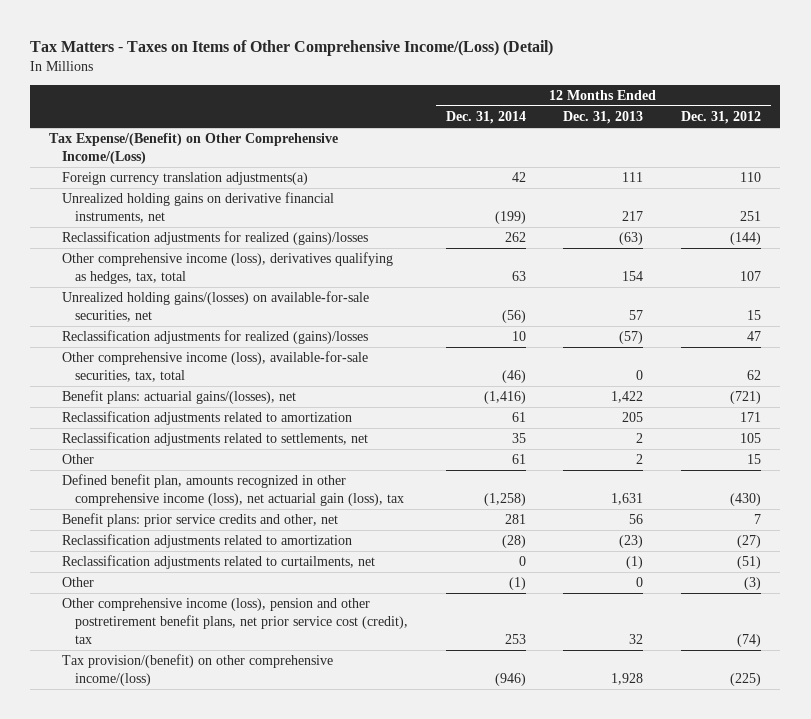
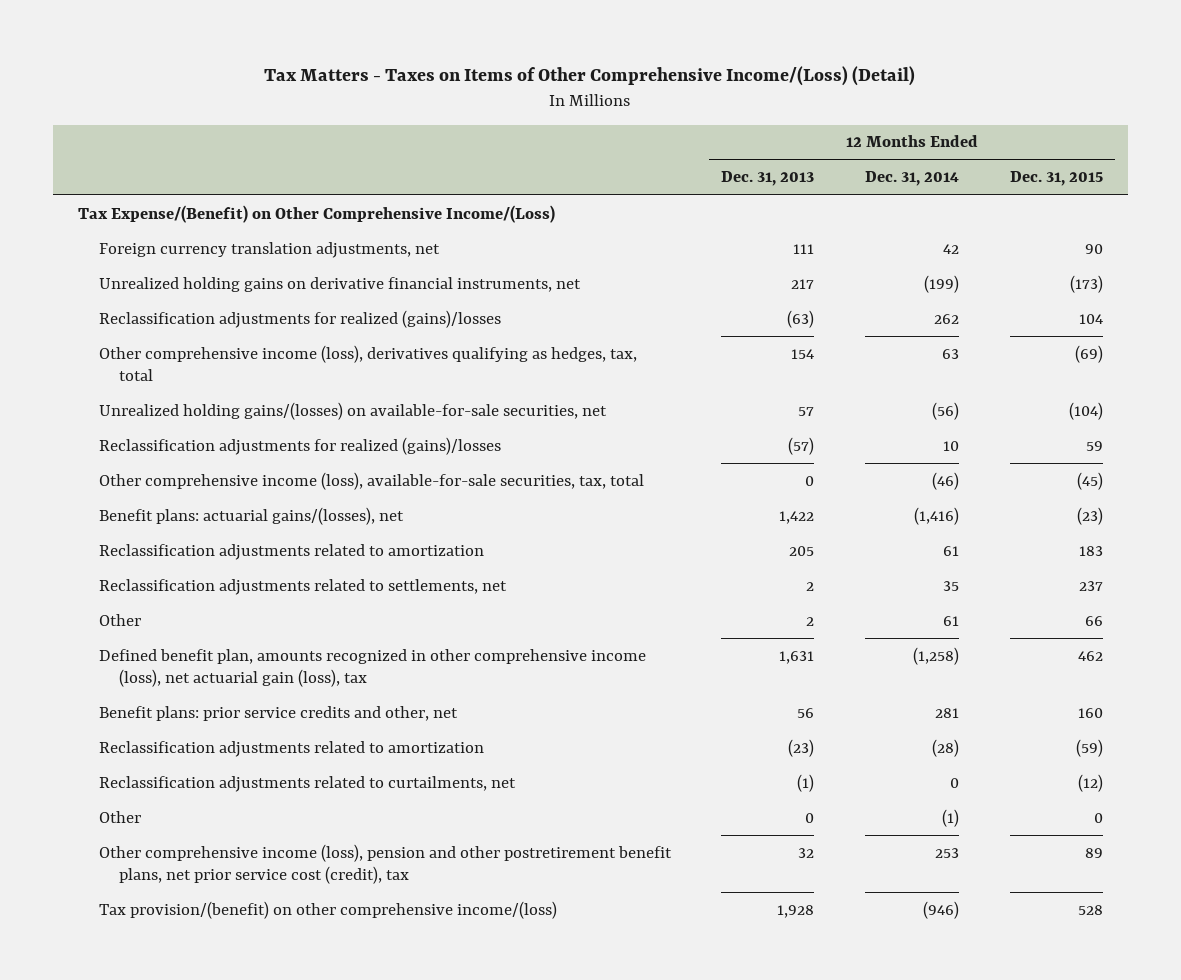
- | 12 Months Ended Dec. 31, 2014 | 12 Months Ended Dec. 31, 2013 | 12 Months Ended Dec. 31, 2012
+ | 12 Months Ended Dec. 31, 2013 | 12 Months Ended Dec. 31, 2014 | 12 Months Ended Dec. 31, 2015
- Foreign currency translation adjustments(a) | 42 | 111 | 110
+ Foreign currency translation adjustments, net | 111 | 42 | 90

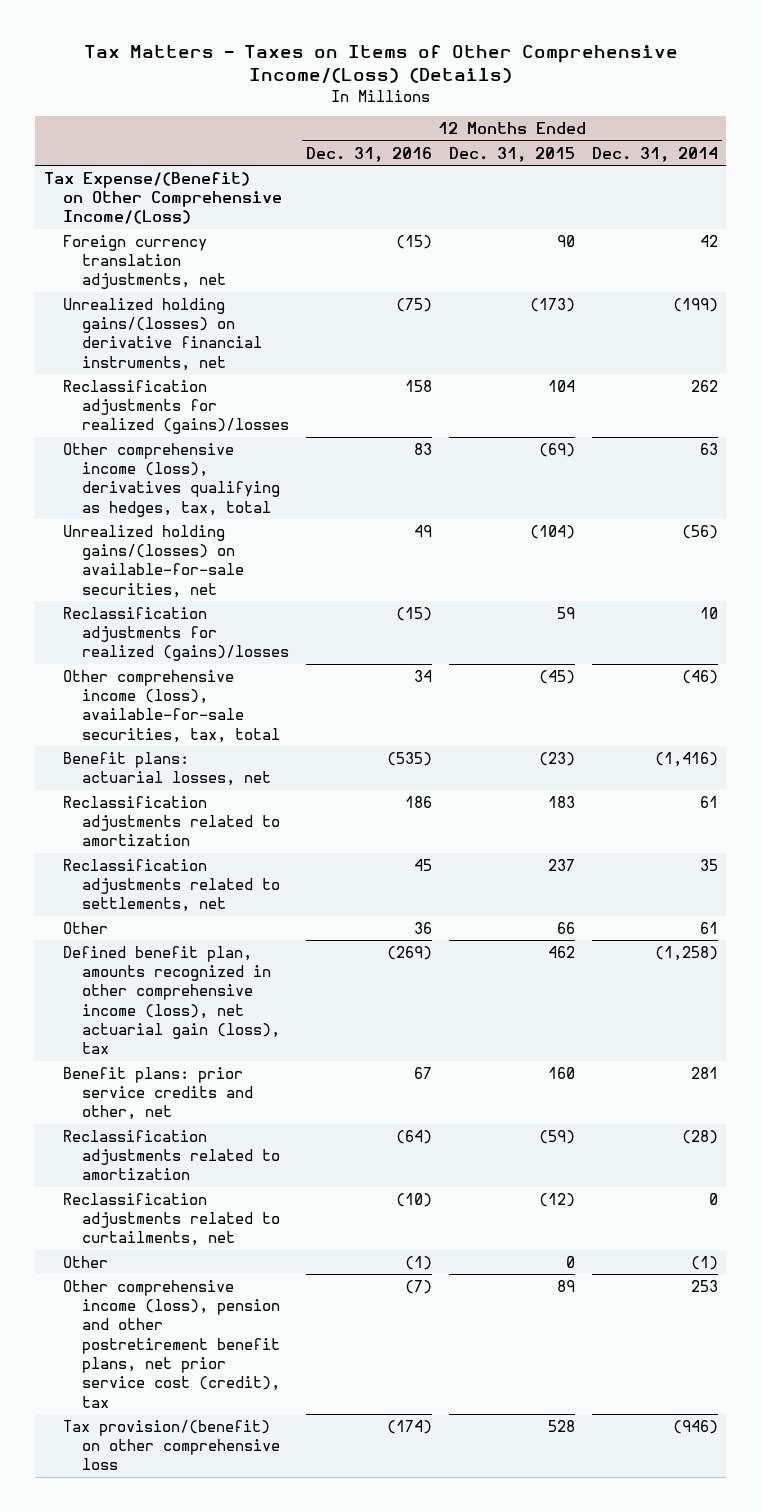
- Tax Matters - Taxes on Items of Other Comprehensive Income/(Loss) (Detail)
+ Tax Matters - Taxes on Items of Other Comprehensive Income/(Loss) (Details)
- | 12 Months Ended Dec. 31, 2013 | 12 Months Ended Dec. 31, 2014 | 12 Months Ended Dec. 31, 2015
+ | 12 Months Ended Dec. 31, 2016 | 12 Months Ended Dec. 31, 2015 | 12 Months Ended Dec. 31, 2014
- Unrealized holding gains on derivative financial instruments, net | 217 | (199) | (173)
+ Unrealized holding gains/(losses) on derivative financial instruments, net | (75) | (173) | (199)
- Benefit plans: actuarial gains/(losses), net | 1,422 | (1,416) | (23)
+ Benefit plans: actuarial losses, net | (535) | (23) | (1,416)
- Tax provision/(benefit) on other comprehensive income/(loss) | 1,928 | (946) | 528
+ Tax provision/(benefit) on other comprehensive loss | (174) | 528 | (946)

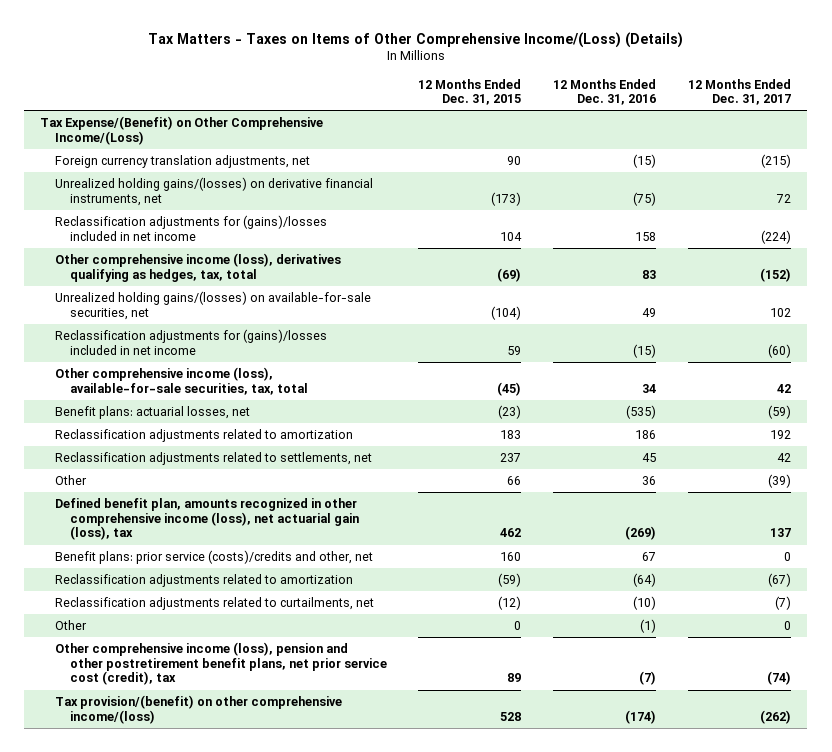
- | 12 Months Ended Dec. 31, 2016 | 12 Months Ended Dec. 31, 2015 | 12 Months Ended Dec. 31, 2014
+ | 12 Months Ended Dec. 31, 2015 | 12 Months Ended Dec. 31, 2016 | 12 Months Ended Dec. 31, 2017
- Reclassification adjustments for realized (gains)/losses | 158 | 104 | 262
+ Reclassification adjustments for (gains)/losses included in net income | 104 | 158 | (224)
- Reclassification adjustments for realized (gains)/losses | (15) | 59 | 10
+ Reclassification adjustments for (gains)/losses included in net income | 59 | (15) | (60)
- Benefit plans: prior service credits and other, net | 67 | 160 | 281
+ Benefit plans: prior service (costs)/credits and other, net | 160 | 67 | 0
- Tax provision/(benefit) on other comprehensive loss | (174) | 528 | (946)
+ Tax provision/(benefit) on other comprehensive income/(loss) | 528 | (174) | (262)

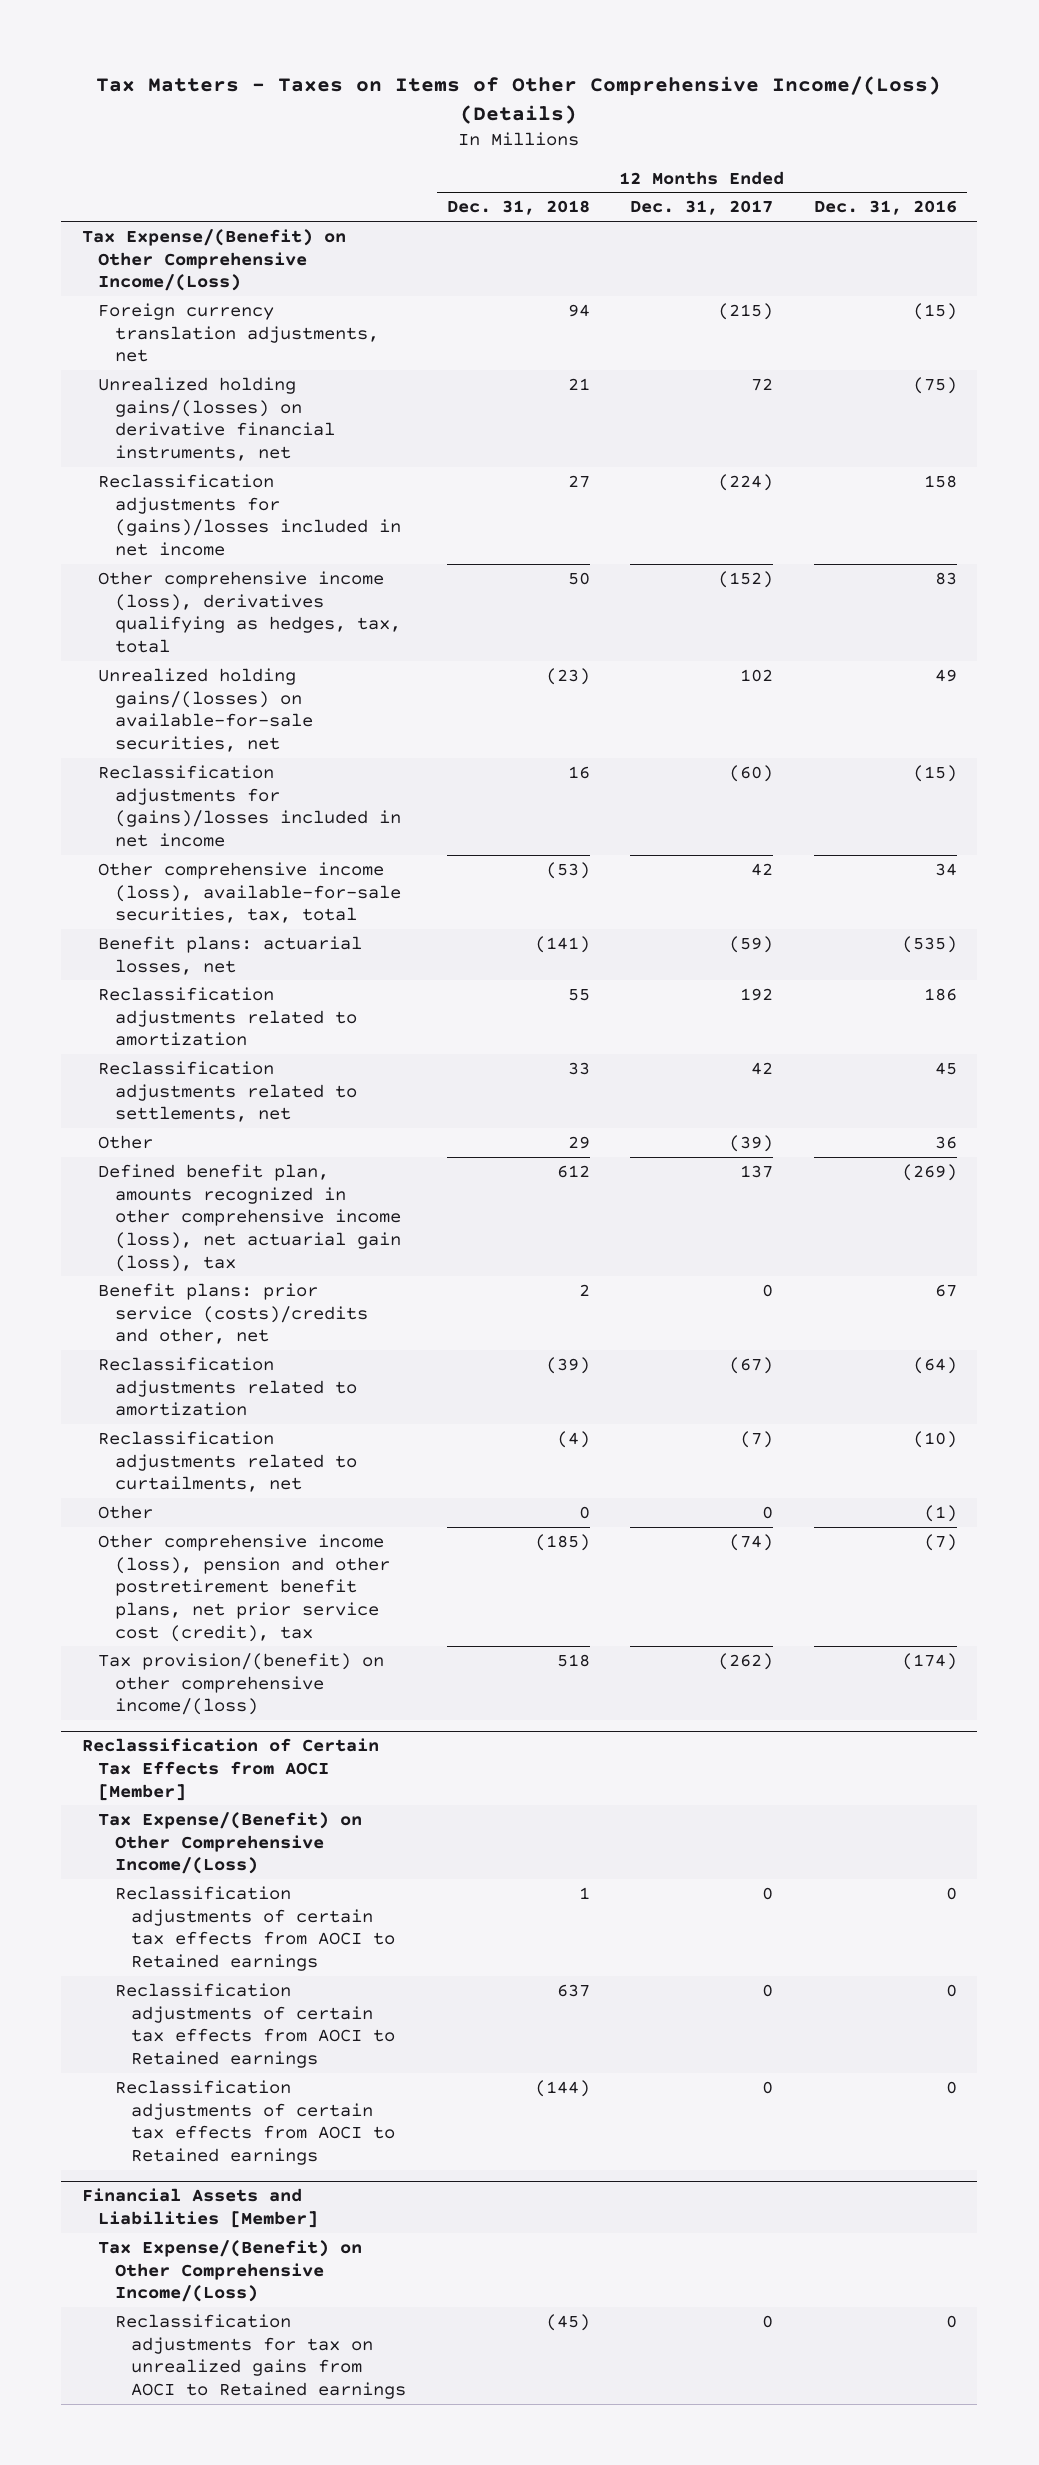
- | 12 Months Ended Dec. 31, 2015 | 12 Months Ended Dec. 31, 2016 | 12 Months Ended Dec. 31, 2017
+ | 12 Months Ended Dec. 31, 2018 | 12 Months Ended Dec. 31, 2017 | 12 Months Ended Dec. 31, 2016
+ Reclassification of Certain Tax Effects from AOCI [Member]
+ Tax Expense/(Benefit) on Other Comprehensive Income/(Loss)
+ Reclassification adjustments of certain tax effects from AOCI to Retained earnings | 1 | 0 | 0
+ Reclassification adjustments of certain tax effects from AOCI to Retained earnings | 637 | 0 | 0
+ Reclassification adjustments of certain tax effects from AOCI to Retained earnings | (144) | 0 | 0
+ Financial Assets and Liabilities [Member]
+ Tax Expense/(Benefit) on Other Comprehensive Income/(Loss)
+ Reclassification adjustments for tax on unrealized gains from AOCI to Retained earnings | (45) | 0 | 0

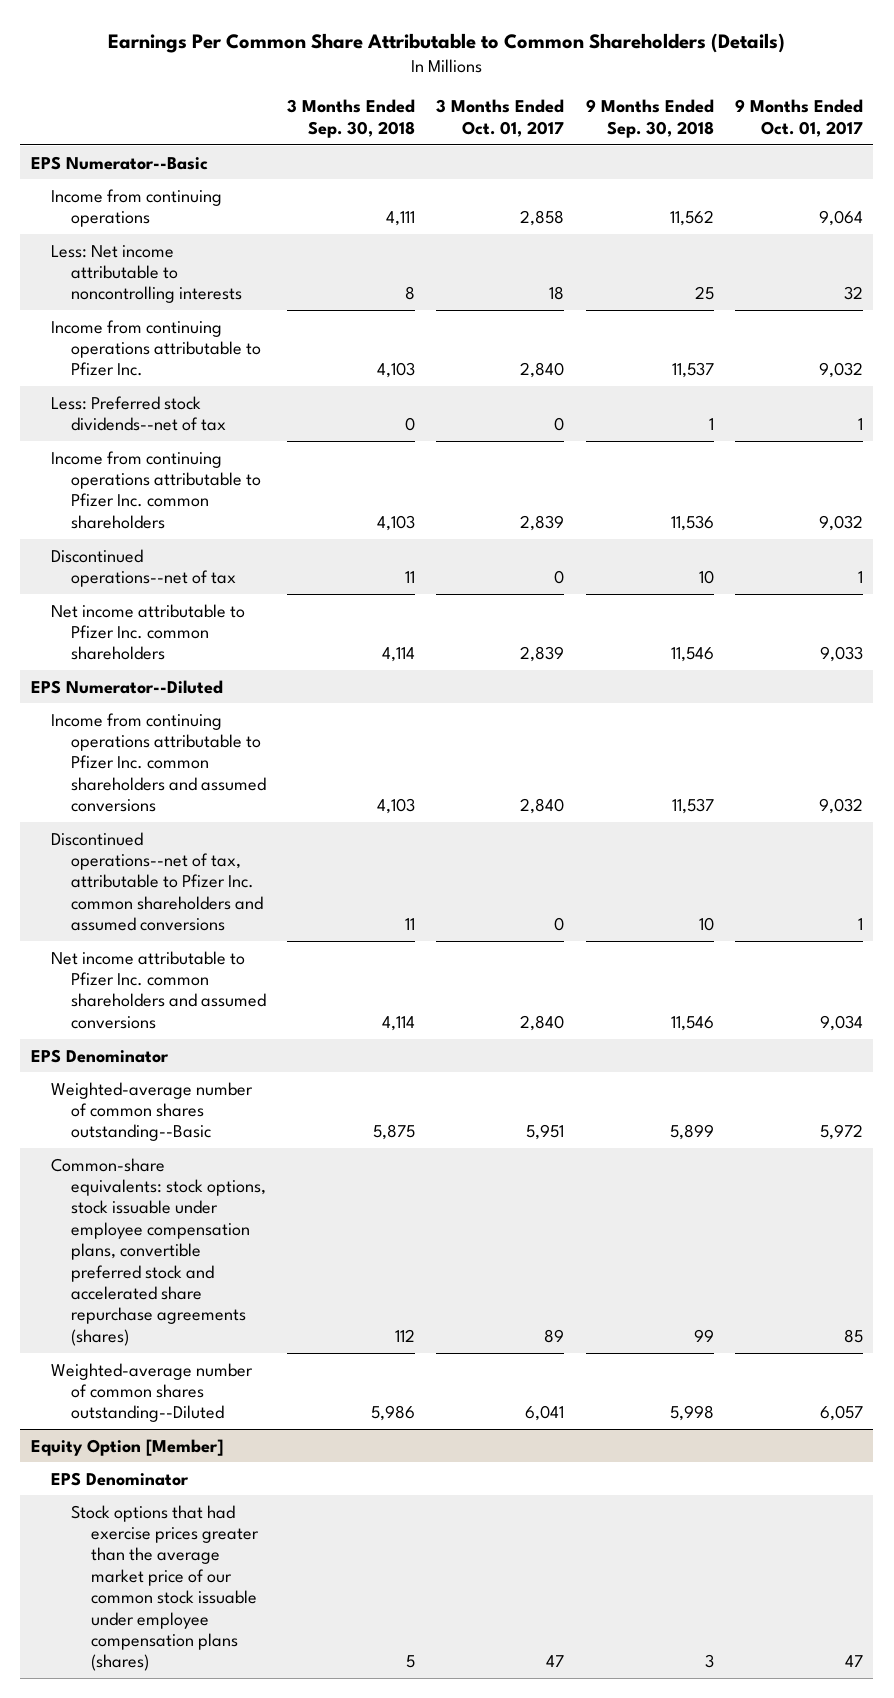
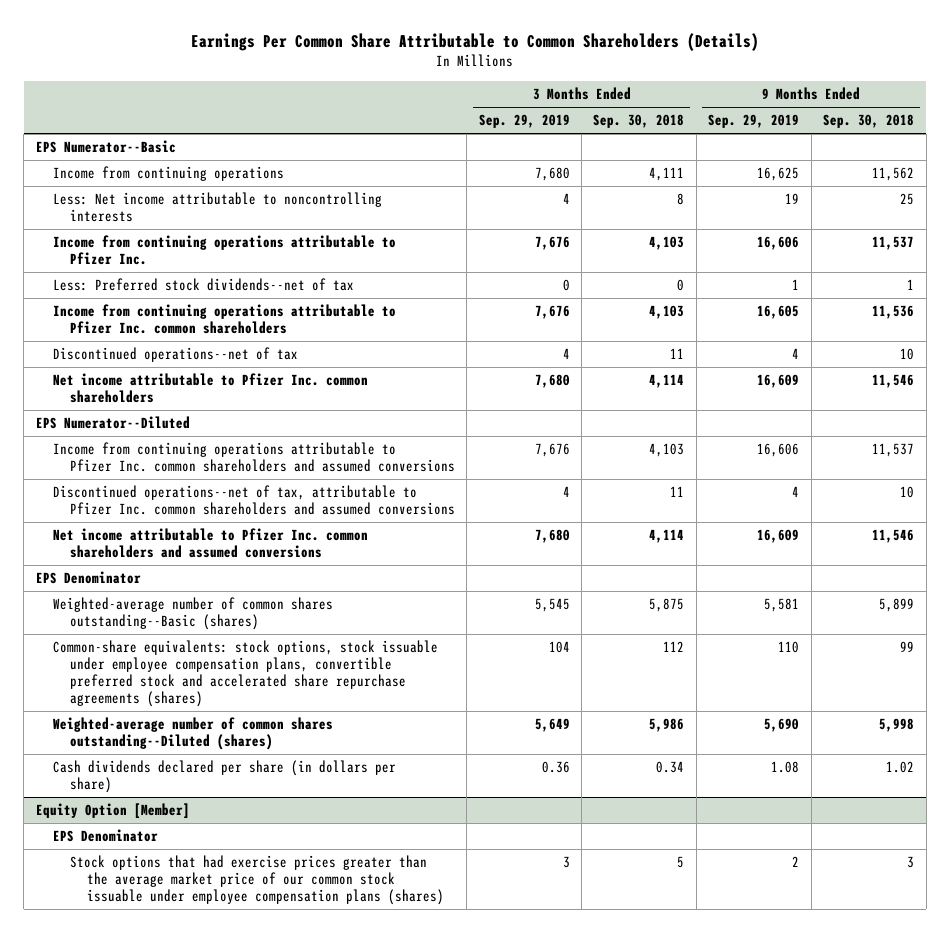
- | 3 Months Ended Sep. 30, 2018 | 3 Months Ended Oct. 01, 2017 | 9 Months Ended Sep. 30, 2018 | 9 Months Ended Oct. 01, 2017
+ | 3 Months Ended Sep. 29, 2019 | 3 Months Ended Sep. 30, 2018 | 9 Months Ended Sep. 29, 2019 | 9 Months Ended Sep. 30, 2018
- Weighted-average number of common shares outstanding--Basic | 5,875 | 5,951 | 5,899 | 5,972
+ Weighted-average number of common shares outstanding--Basic (shares) | 5,545 | 5,875 | 5,581 | 5,899
- Weighted-average number of common shares outstanding--Diluted | 5,986 | 6,041 | 5,998 | 6,057
+ Weighted-average number of common shares outstanding--Diluted (shares) | 5,649 | 5,986 | 5,690 | 5,998
+ Cash dividends declared per share (in dollars per share) | 0.36 | 0.34 | 1.08 | 1.02

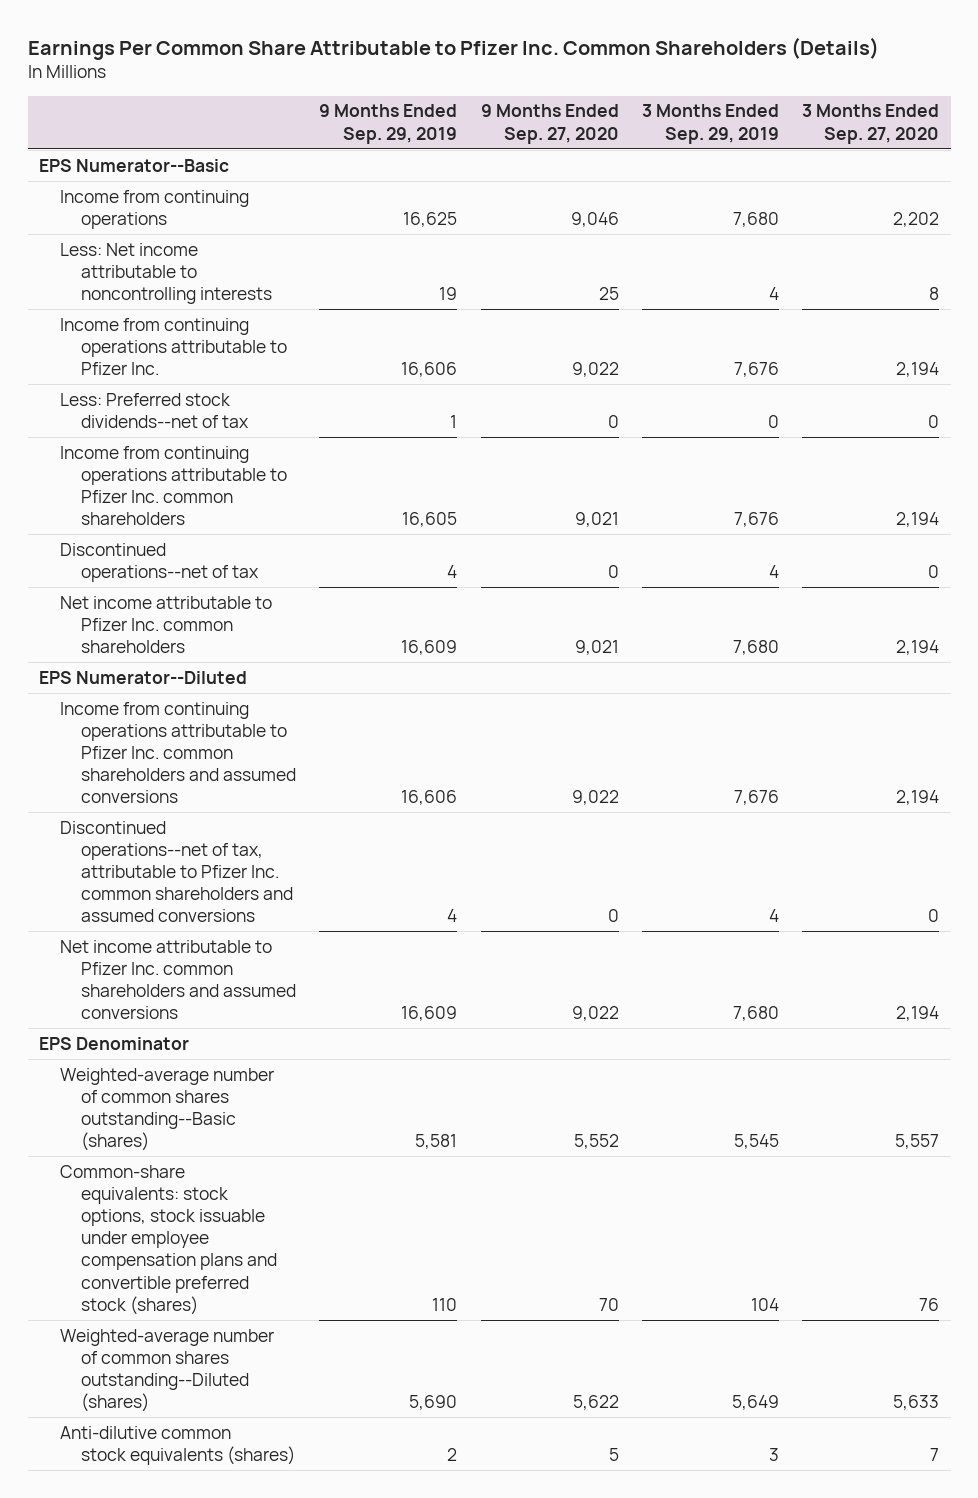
- Earnings Per Common Share Attributable to Common Shareholders (Details)
+ Earnings Per Common Share Attributable to Pfizer Inc. Common Shareholders (Details)
- | 3 Months Ended Sep. 29, 2019 | 3 Months Ended Sep. 30, 2018 | 9 Months Ended Sep. 29, 2019 | 9 Months Ended Sep. 30, 2018
+ | 9 Months Ended Sep. 29, 2019 | 9 Months Ended Sep. 27, 2020 | 3 Months Ended Sep. 29, 2019 | 3 Months Ended Sep. 27, 2020
- Common-share equivalents: stock options, stock issuable under employee compensation plans, convertible preferred stock and accelerated share repurchase agreements (shares) | 104 | 112 | 110 | 99
+ Common-share equivalents: stock options, stock issuable under employee compensation plans and convertible preferred stock (shares) | 110 | 70 | 104 | 76
- Cash dividends declared per share (in dollars per share) | 0.36 | 0.34 | 1.08 | 1.02
- Equity Option [Member]
- EPS Denominator
- Stock options that had exercise prices greater than the average market price of our common stock issuable under employee compensation plans (shares) | 3 | 5 | 2 | 3
+ Anti-dilutive common stock equivalents (shares) | 2 | 5 | 3 | 7

